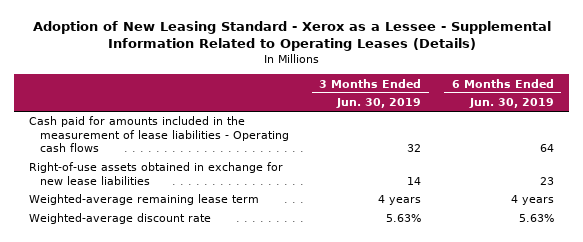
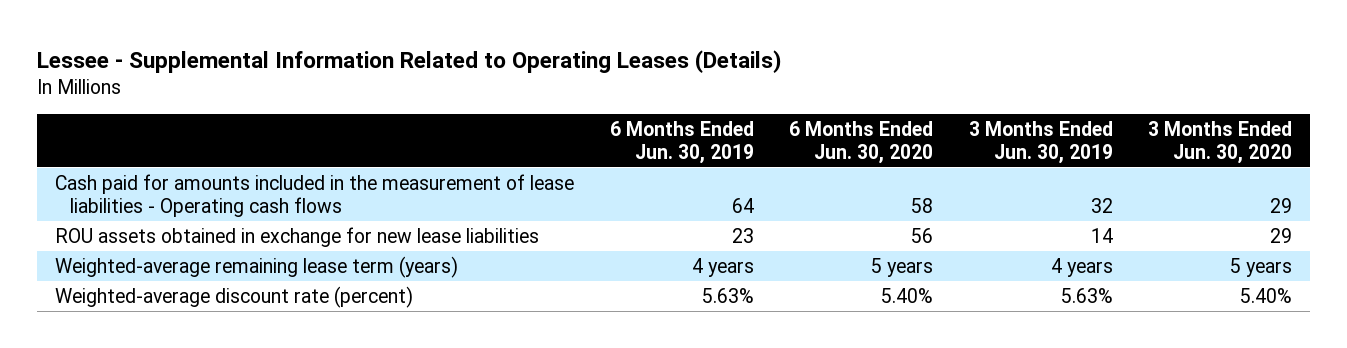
- Adoption of New Leasing Standard - Xerox as a Lessee - Supplemental Information Related to Operating Leases (Details)
+ Lessee - Supplemental Information Related to Operating Leases (Details)
- | 3 Months Ended Jun. 30, 2019 | 6 Months Ended Jun. 30, 2019
+ | 6 Months Ended Jun. 30, 2019 | 6 Months Ended Jun. 30, 2020 | 3 Months Ended Jun. 30, 2019 | 3 Months Ended Jun. 30, 2020
- Right-of-use assets obtained in exchange for new lease liabilities | 14 | 23
- Weighted-average remaining lease term | 4 years | 4 years
- Weighted-average discount rate | 5.63% | 5.63%
+ ROU assets obtained in exchange for new lease liabilities | 23 | 56 | 14 | 29
+ Weighted-average remaining lease term (years) | 4 years | 5 years | 4 years | 5 years
+ Weighted-average discount rate (percent) | 5.63% | 5.40% | 5.63% | 5.40%

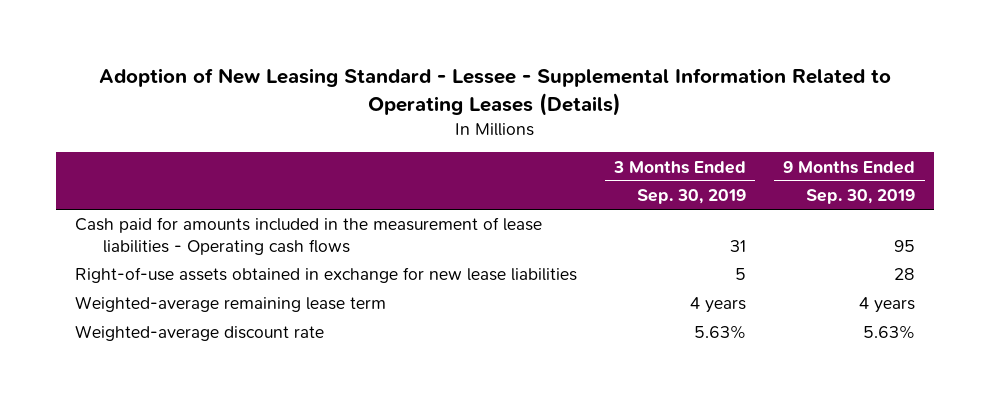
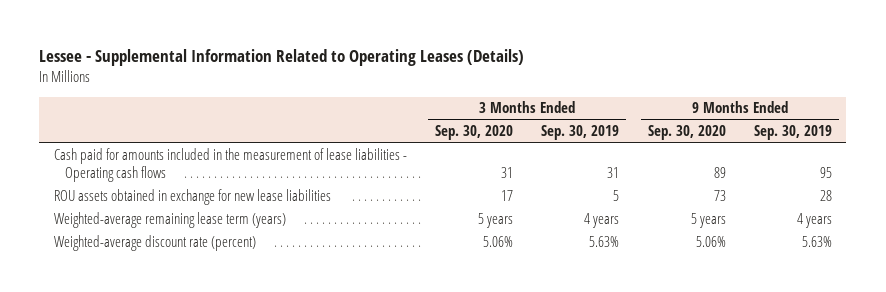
- Adoption of New Leasing Standard - Lessee - Supplemental Information Related to Operating Leases (Details)
+ Lessee - Supplemental Information Related to Operating Leases (Details)
- | 3 Months Ended Sep. 30, 2019 | 9 Months Ended Sep. 30, 2019
+ | 3 Months Ended Sep. 30, 2020 | 3 Months Ended Sep. 30, 2019 | 9 Months Ended Sep. 30, 2020 | 9 Months Ended Sep. 30, 2019
- Right-of-use assets obtained in exchange for new lease liabilities | 5 | 28
- Weighted-average remaining lease term | 4 years | 4 years
- Weighted-average discount rate | 5.63% | 5.63%
+ ROU assets obtained in exchange for new lease liabilities | 17 | 5 | 73 | 28
+ Weighted-average remaining lease term (years) | 5 years | 4 years | 5 years | 4 years
+ Weighted-average discount rate (percent) | 5.06% | 5.63% | 5.06% | 5.63%

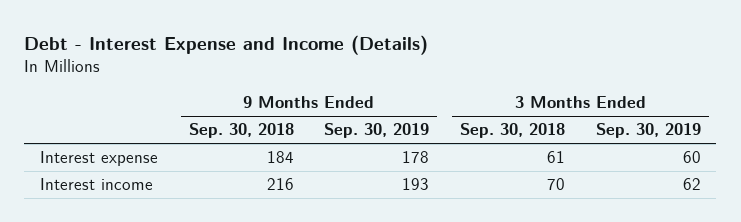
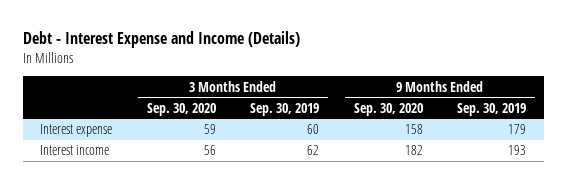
- | 9 Months Ended Sep. 30, 2018 | 9 Months Ended Sep. 30, 2019 | 3 Months Ended Sep. 30, 2018 | 3 Months Ended Sep. 30, 2019
+ | 3 Months Ended Sep. 30, 2020 | 3 Months Ended Sep. 30, 2019 | 9 Months Ended Sep. 30, 2020 | 9 Months Ended Sep. 30, 2019
- Interest expense | 184 | 178 | 61 | 60
+ Interest expense | 59 | 60 | 158 | 179

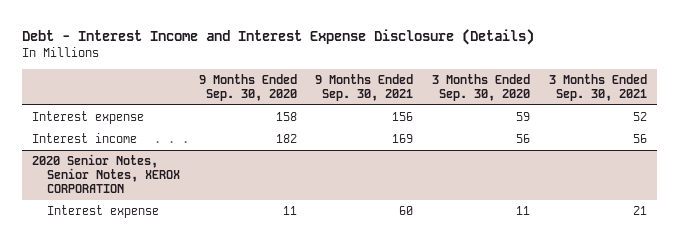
- Debt - Interest Expense and Income (Details)
+ Debt - Interest Income and Interest Expense Disclosure (Details)
- | 3 Months Ended Sep. 30, 2020 | 3 Months Ended Sep. 30, 2019 | 9 Months Ended Sep. 30, 2020 | 9 Months Ended Sep. 30, 2019
+ | 9 Months Ended Sep. 30, 2020 | 9 Months Ended Sep. 30, 2021 | 3 Months Ended Sep. 30, 2020 | 3 Months Ended Sep. 30, 2021
+ 2020 Senior Notes, Senior Notes, XEROX CORPORATION
+ Interest expense | 11 | 60 | 11 | 21

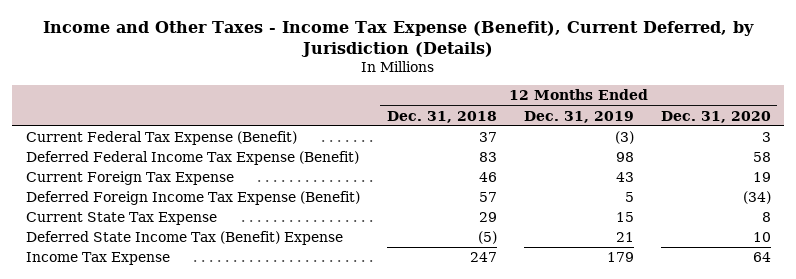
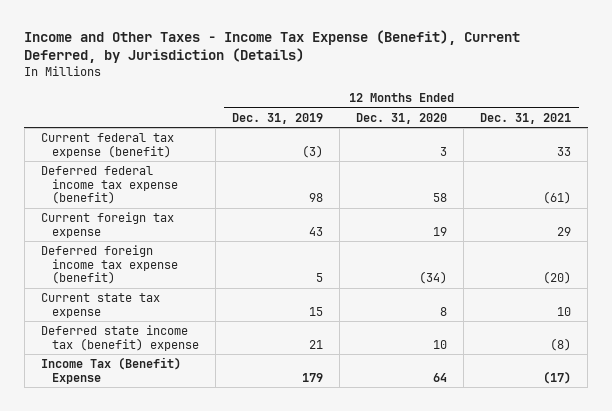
- | 12 Months Ended Dec. 31, 2018 | 12 Months Ended Dec. 31, 2019 | 12 Months Ended Dec. 31, 2020
+ | 12 Months Ended Dec. 31, 2019 | 12 Months Ended Dec. 31, 2020 | 12 Months Ended Dec. 31, 2021
- Current Federal Tax Expense (Benefit) | 37 | (3) | 3
- Deferred Federal Income Tax Expense (Benefit) | 83 | 98 | 58
- Current Foreign Tax Expense | 46 | 43 | 19
- Deferred Foreign Income Tax Expense (Benefit) | 57 | 5 | (34)
- Current State Tax Expense | 29 | 15 | 8
- Deferred State Income Tax (Benefit) Expense | (5) | 21 | 10
- Income Tax Expense | 247 | 179 | 64
+ Current federal tax expense (benefit) | (3) | 3 | 33
+ Deferred federal income tax expense (benefit) | 98 | 58 | (61)
+ Current foreign tax expense | 43 | 19 | 29
+ Deferred foreign income tax expense (benefit) | 5 | (34) | (20)
+ Current state tax expense | 15 | 8 | 10
+ Deferred state income tax (benefit) expense | 21 | 10 | (8)
+ Income Tax (Benefit) Expense | 179 | 64 | (17)

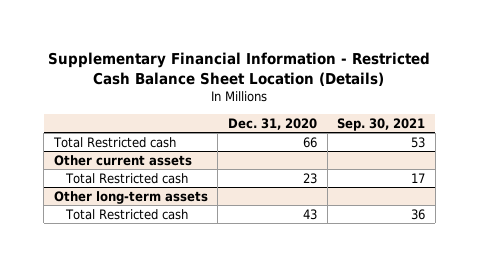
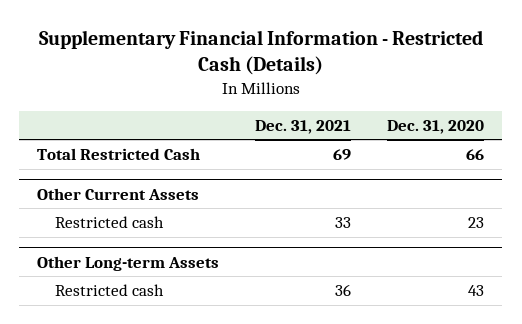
- Supplementary Financial Information - Restricted Cash Balance Sheet Location (Details)
+ Supplementary Financial Information - Restricted Cash (Details)
- | Dec. 31, 2020 | Sep. 30, 2021
+ | Dec. 31, 2021 | Dec. 31, 2020
- Total Restricted cash | 66 | 53
- Other current assets
- Total Restricted cash | 23 | 17
- Other long-term assets
- Total Restricted cash | 43 | 36
+ Total Restricted Cash | 69 | 66
+ Other Current Assets
+ Restricted cash | 33 | 23
+ Other Long-term Assets
+ Restricted cash | 36 | 43

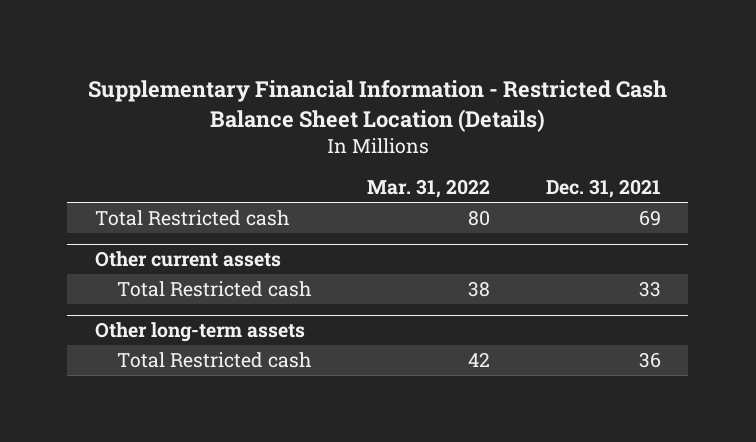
- Supplementary Financial Information - Restricted Cash (Details)
+ Supplementary Financial Information - Restricted Cash Balance Sheet Location (Details)
- | Dec. 31, 2021 | Dec. 31, 2020
+ | Mar. 31, 2022 | Dec. 31, 2021
- Total Restricted Cash | 69 | 66
- Other Current Assets
- Restricted cash | 33 | 23
- Other Long-term Assets
- Restricted cash | 36 | 43
+ Total Restricted cash | 80 | 69
+ Other current assets
+ Total Restricted cash | 38 | 33
+ Other long-term assets
+ Total Restricted cash | 42 | 36

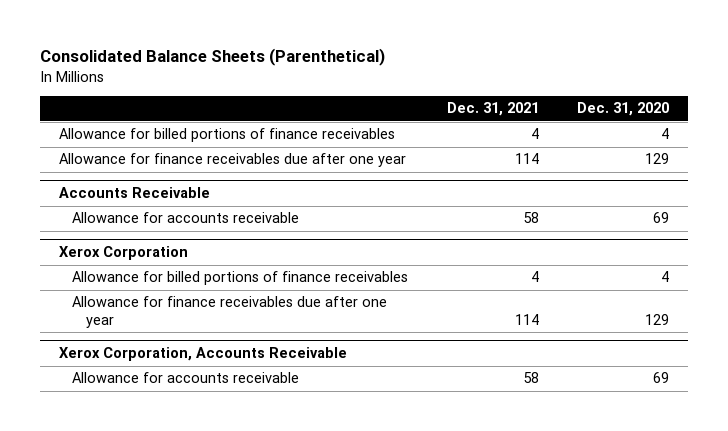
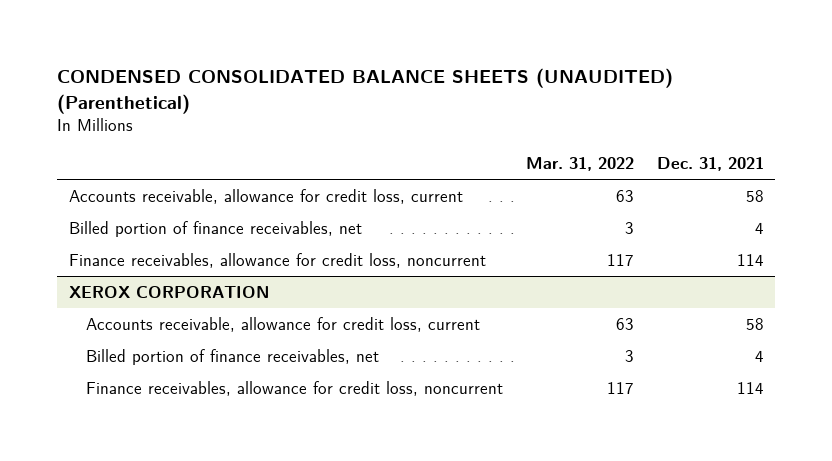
- Consolidated Balance Sheets (Parenthetical)
+ CONDENSED CONSOLIDATED BALANCE SHEETS (UNAUDITED) (Parenthetical)
- | Dec. 31, 2021 | Dec. 31, 2020
+ | Mar. 31, 2022 | Dec. 31, 2021
- Allowance for billed portions of finance receivables | 4 | 4
- Allowance for finance receivables due after one year | 114 | 129
- Accounts Receivable
- Allowance for accounts receivable | 58 | 69
- Xerox Corporation
- Allowance for billed portions of finance receivables | 4 | 4
- Allowance for finance receivables due after one year | 114 | 129
- Xerox Corporation, Accounts Receivable
- Allowance for accounts receivable | 58 | 69
+ Accounts receivable, allowance for credit loss, current | 63 | 58
+ Billed portion of finance receivables, net | 3 | 4
+ Finance receivables, allowance for credit loss, noncurrent | 117 | 114
+ XEROX CORPORATION
+ Accounts receivable, allowance for credit loss, current | 63 | 58
+ Billed portion of finance receivables, net | 3 | 4
+ Finance receivables, allowance for credit loss, noncurrent | 117 | 114

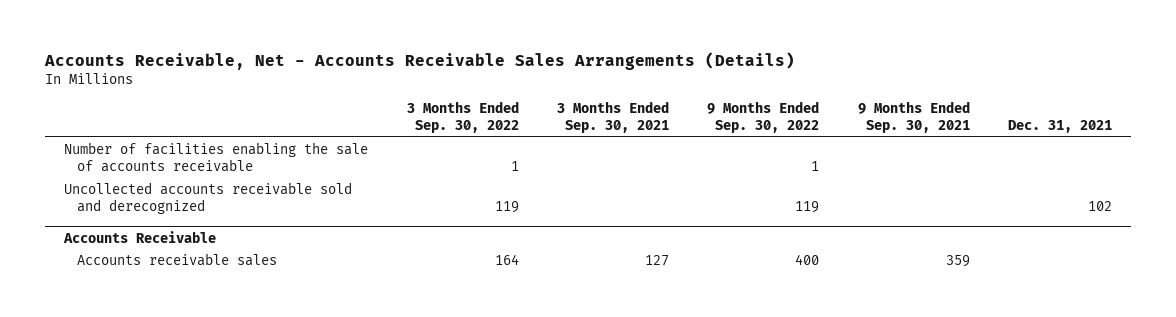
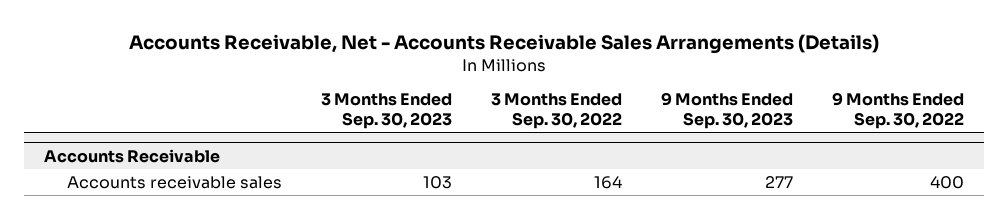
- | 3 Months Ended Sep. 30, 2022 | 3 Months Ended Sep. 30, 2021 | 9 Months Ended Sep. 30, 2022 | 9 Months Ended Sep. 30, 2021 | Dec. 31, 2021
+ | 3 Months Ended Sep. 30, 2023 | 3 Months Ended Sep. 30, 2022 | 9 Months Ended Sep. 30, 2023 | 9 Months Ended Sep. 30, 2022
- Number of facilities enabling the sale of accounts receivable | 1 | | 1 | |
- Uncollected accounts receivable sold and derecognized | 119 | | 119 | | 102

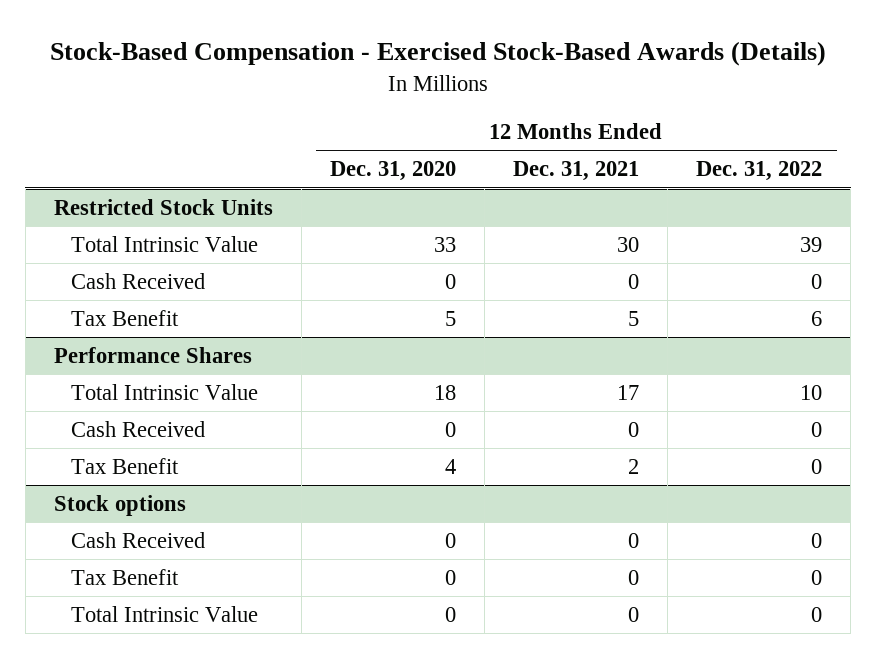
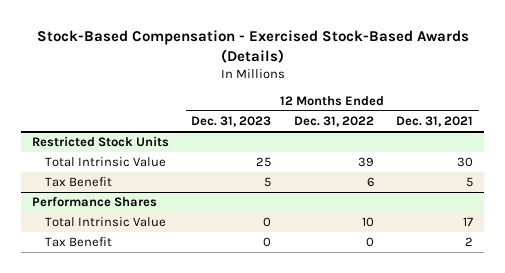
- | 12 Months Ended Dec. 31, 2020 | 12 Months Ended Dec. 31, 2021 | 12 Months Ended Dec. 31, 2022
+ | 12 Months Ended Dec. 31, 2023 | 12 Months Ended Dec. 31, 2022 | 12 Months Ended Dec. 31, 2021
@ Restricted Stock Units
- Cash Received | 0 | 0 | 0
@ Performance Shares
- Cash Received | 0 | 0 | 0
- Stock options
- Cash Received | 0 | 0 | 0
- Tax Benefit | 0 | 0 | 0
- Total Intrinsic Value | 0 | 0 | 0

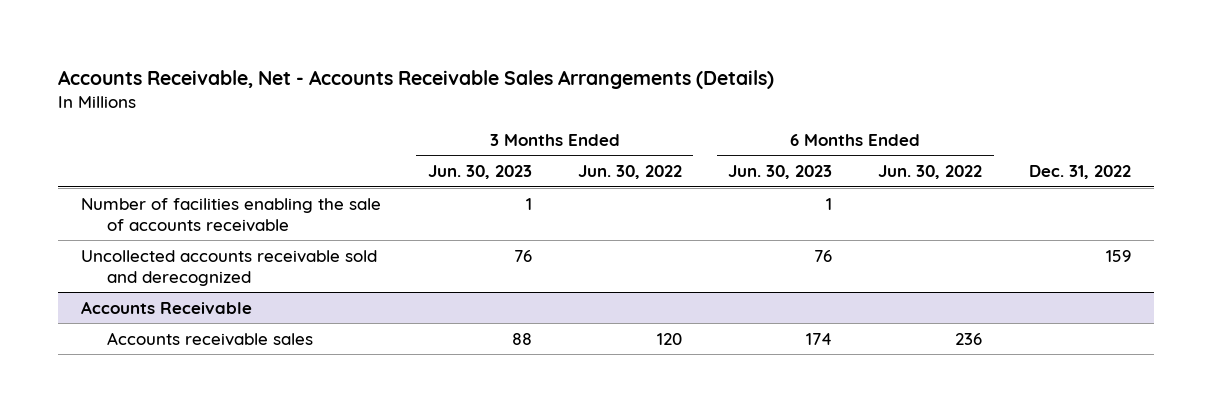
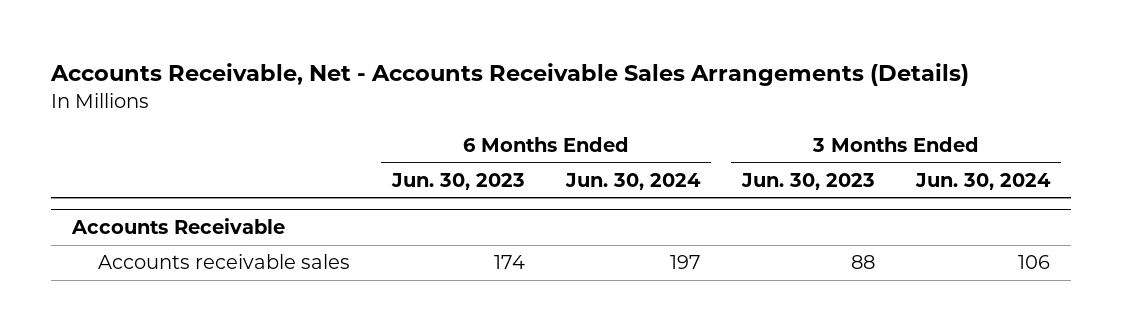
- | 3 Months Ended Jun. 30, 2023 | 3 Months Ended Jun. 30, 2022 | 6 Months Ended Jun. 30, 2023 | 6 Months Ended Jun. 30, 2022 | Dec. 31, 2022
+ | 6 Months Ended Jun. 30, 2023 | 6 Months Ended Jun. 30, 2024 | 3 Months Ended Jun. 30, 2023 | 3 Months Ended Jun. 30, 2024
- Number of facilities enabling the sale of accounts receivable | 1 | | 1 | |
- Uncollected accounts receivable sold and derecognized | 76 | | 76 | | 159

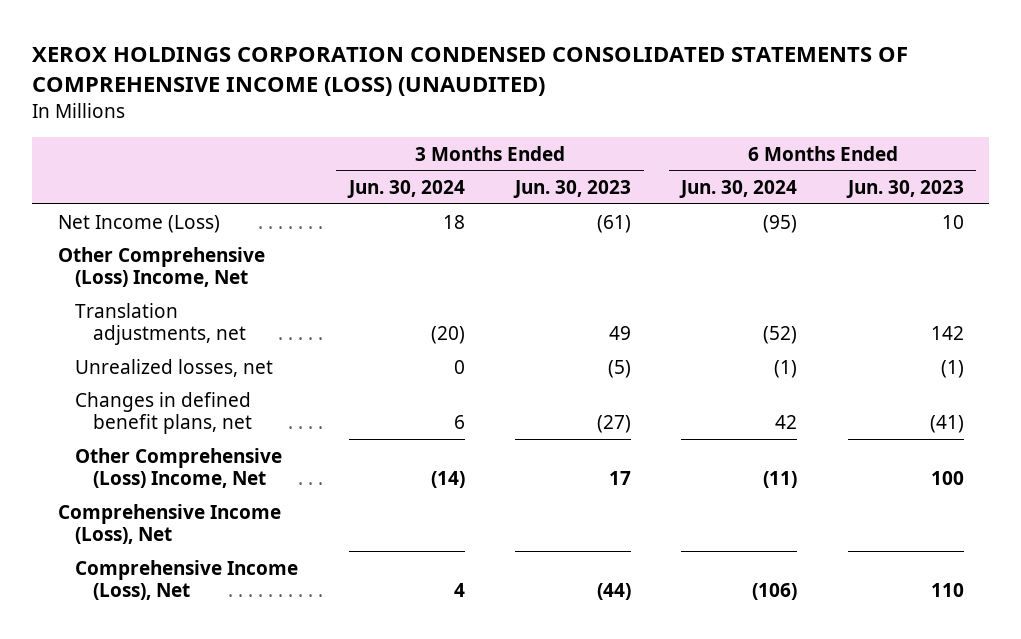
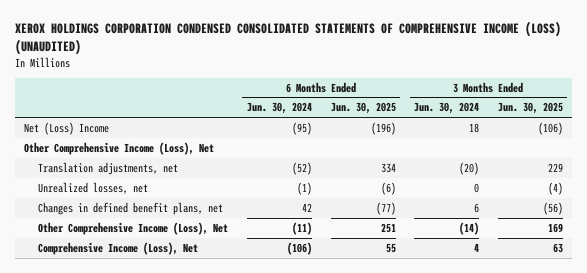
- | 3 Months Ended Jun. 30, 2024 | 3 Months Ended Jun. 30, 2023 | 6 Months Ended Jun. 30, 2024 | 6 Months Ended Jun. 30, 2023
+ | 6 Months Ended Jun. 30, 2024 | 6 Months Ended Jun. 30, 2025 | 3 Months Ended Jun. 30, 2024 | 3 Months Ended Jun. 30, 2025
- Net Income (Loss) | 18 | (61) | (95) | 10
- Other Comprehensive (Loss) Income, Net
+ Net (Loss) Income | (95) | (196) | 18 | (106)
+ Other Comprehensive Income (Loss), Net
- Other Comprehensive (Loss) Income, Net | (14) | 17 | (11) | 100
- Comprehensive Income (Loss), Net
+ Other Comprehensive Income (Loss), Net | (11) | 251 | (14) | 169

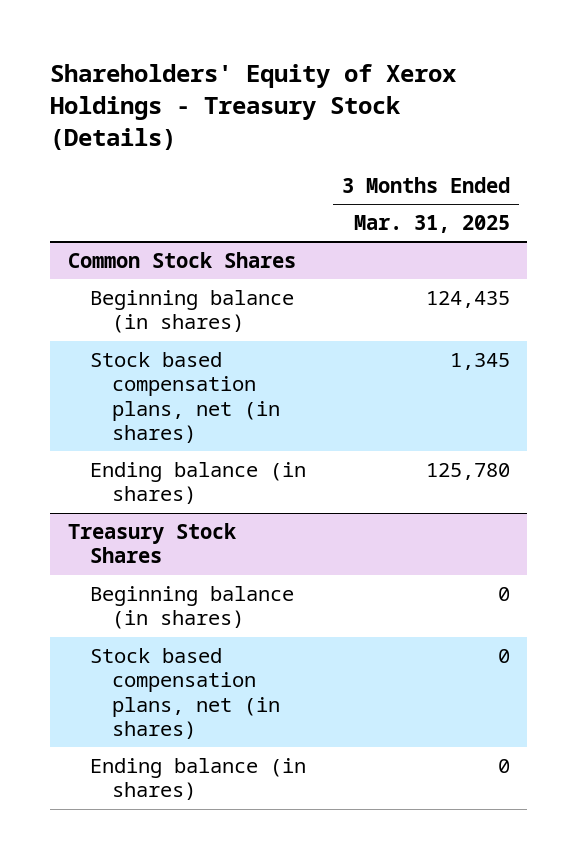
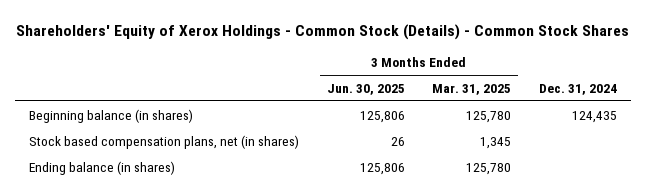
- Shareholders' Equity of Xerox Holdings - Treasury Stock (Details)
+ Shareholders' Equity of Xerox Holdings - Common Stock (Details) - Common Stock Shares
- | 3 Months Ended Mar. 31, 2025
+ | 3 Months Ended Jun. 30, 2025 | 3 Months Ended Mar. 31, 2025 | Dec. 31, 2024
- Common Stock Shares
- Beginning balance (in shares) | 124,435
+ Beginning balance (in shares) | 125,806 | 125,780 | 124,435
- Treasury Stock Shares
- Beginning balance (in shares) | 0
- Stock based compensation plans, net (in shares) | 0
- Ending balance (in shares) | 0

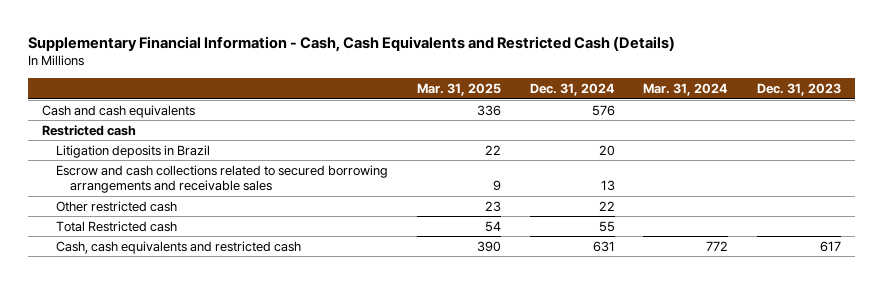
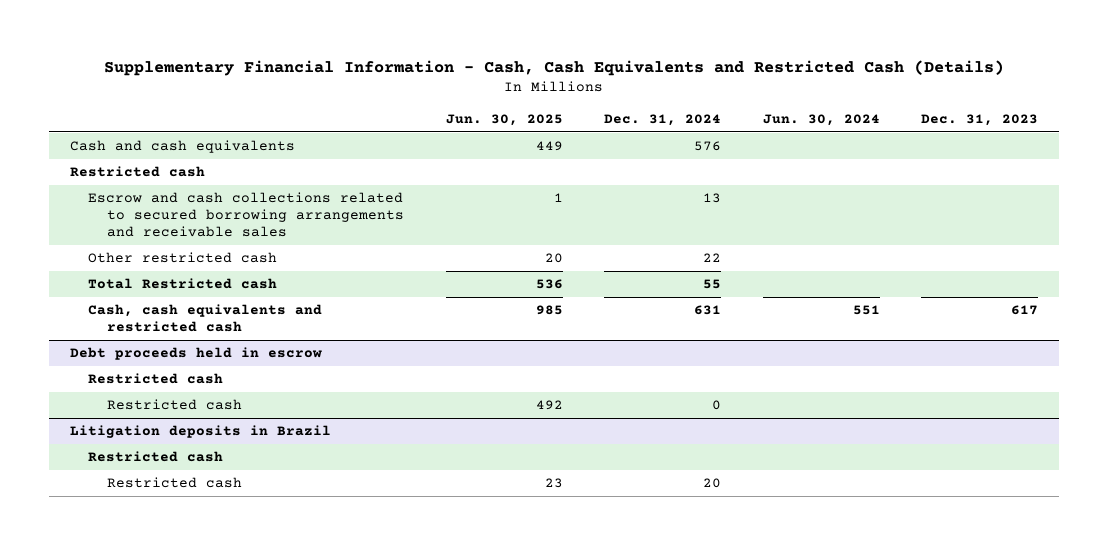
- | Mar. 31, 2025 | Dec. 31, 2024 | Mar. 31, 2024 | Dec. 31, 2023
+ | Jun. 30, 2025 | Dec. 31, 2024 | Jun. 30, 2024 | Dec. 31, 2023
- Litigation deposits in Brazil | 22 | 20 | |
+ Debt proceeds held in escrow
+ Restricted cash
+ Restricted cash | 492 | 0 | |
+ Litigation deposits in Brazil
+ Restricted cash
+ Restricted cash | 23 | 20 | |

